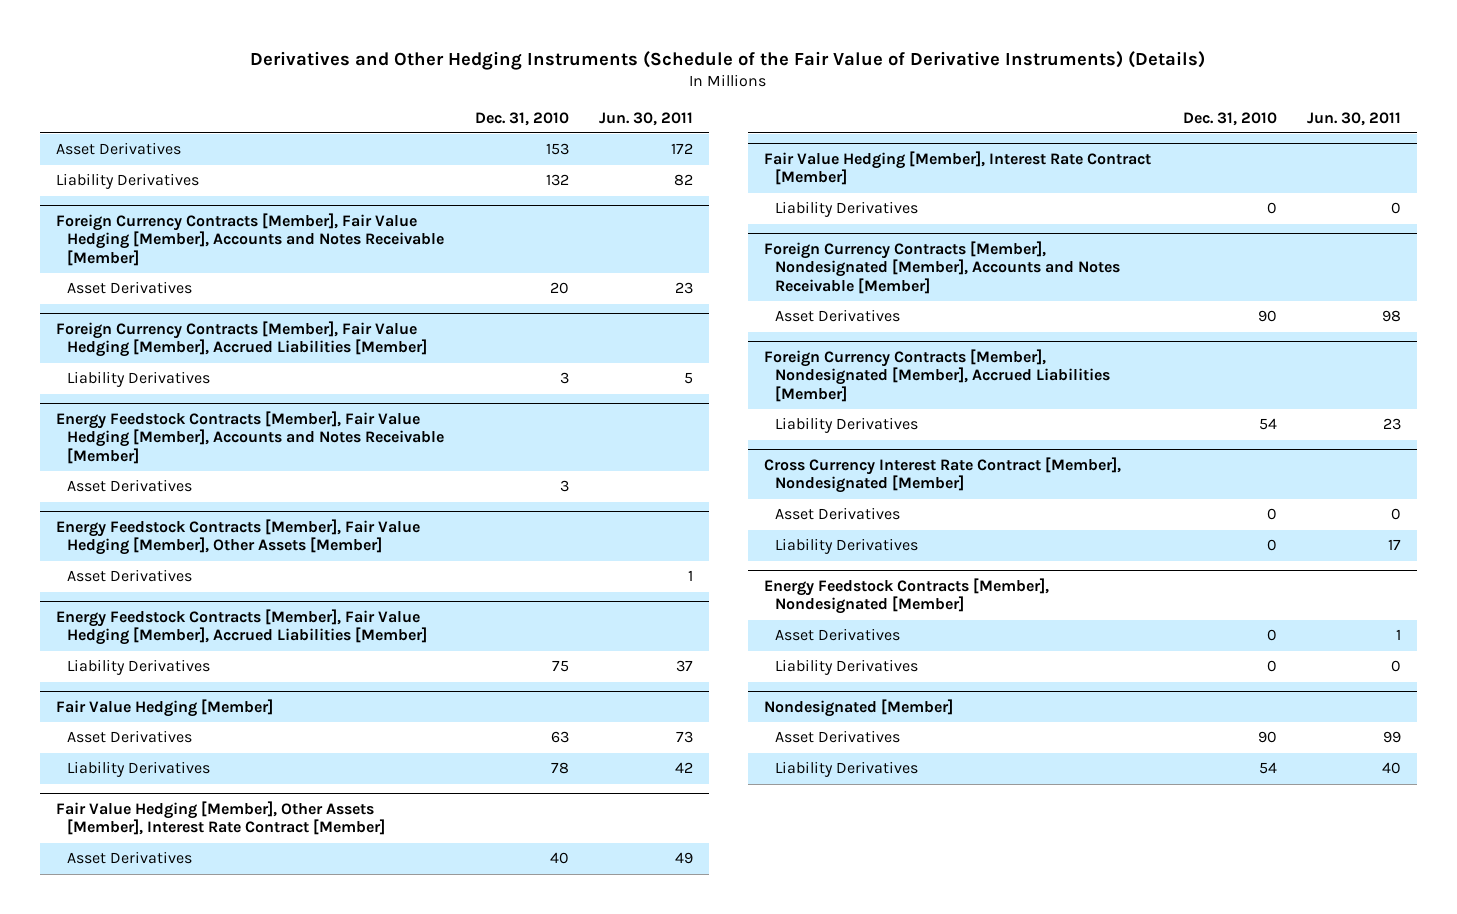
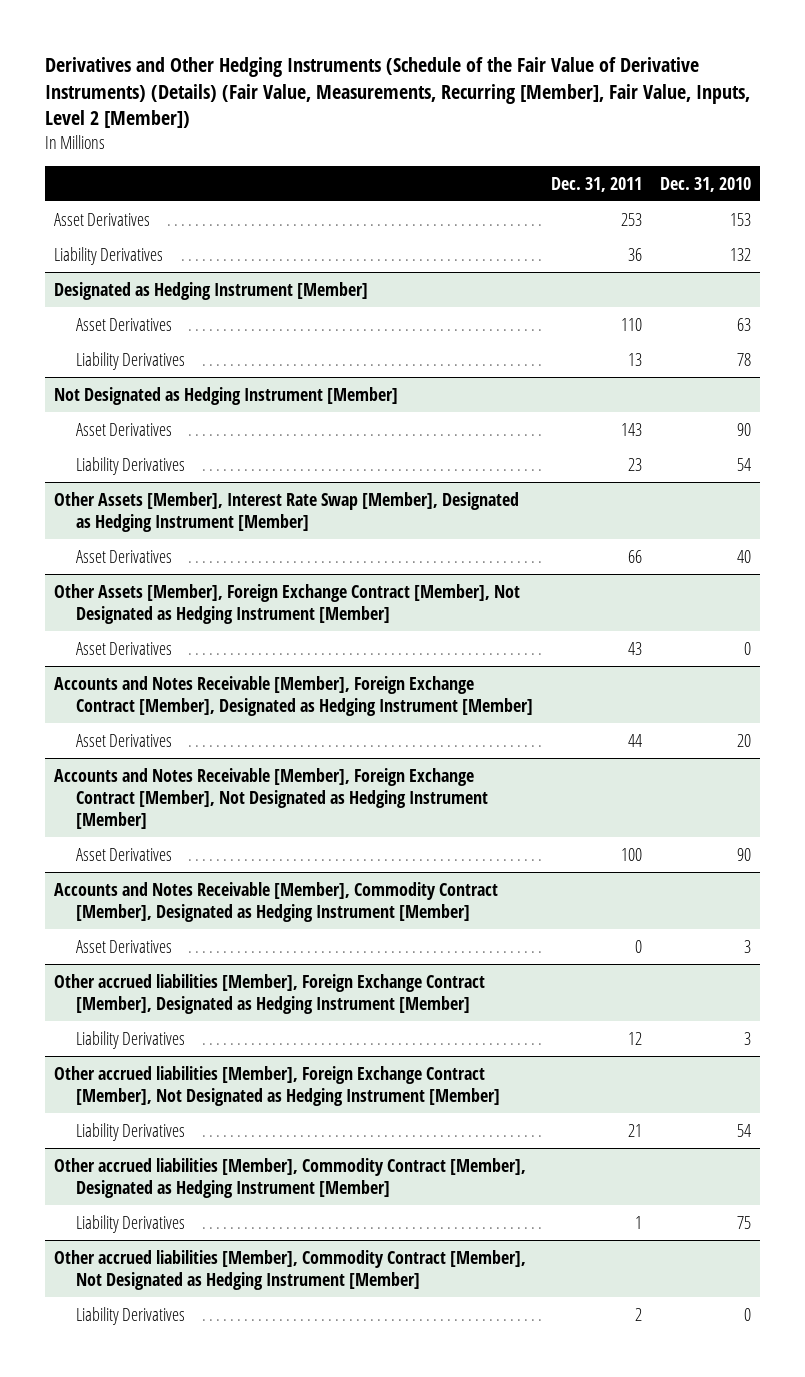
- Derivatives and Other Hedging Instruments (Schedule of the Fair Value of Derivative Instruments) (Details)
+ Derivatives and Other Hedging Instruments (Schedule of the Fair Value of Derivative Instruments) (Details) (Fair Value, Measurements, Recurring [Member], Fair Value, Inputs, Level 2 [Member])
- | Dec. 31, 2010 | Jun. 30, 2011
+ | Dec. 31, 2011 | Dec. 31, 2010
- Foreign Currency Contracts [Member], Fair Value Hedging [Member], Accounts and Notes Receivable [Member]
- Asset Derivatives | 20 | 23
- Foreign Currency Contracts [Member], Fair Value Hedging [Member], Accrued Liabilities [Member]
- Liability Derivatives | 3 | 5
- Energy Feedstock Contracts [Member], Fair Value Hedging [Member], Accounts and Notes Receivable [Member]
- Asset Derivatives | 3 |
- Energy Feedstock Contracts [Member], Fair Value Hedging [Member], Other Assets [Member]
- Asset Derivatives | | 1
- Energy Feedstock Contracts [Member], Fair Value Hedging [Member], Accrued Liabilities [Member]
- Liability Derivatives | 75 | 37
- Fair Value Hedging [Member]
+ Designated as Hedging Instrument [Member]
- Fair Value Hedging [Member], Other Assets [Member], Interest Rate Contract [Member]
- Asset Derivatives | 40 | 49
- Fair Value Hedging [Member], Interest Rate Contract [Member]
- Liability Derivatives | 0 | 0
- Foreign Currency Contracts [Member], Nondesignated [Member], Accounts and Notes Receivable [Member]
+ Not Designated as Hedging Instrument [Member]
- Foreign Currency Contracts [Member], Nondesignated [Member], Accrued Liabilities [Member]
- Cross Currency Interest Rate Contract [Member], Nondesignated [Member]
- Asset Derivatives | 0 | 0
- Liability Derivatives | 0 | 17
- Energy Feedstock Contracts [Member], Nondesignated [Member]
+ Other Assets [Member], Interest Rate Swap [Member], Designated as Hedging Instrument [Member]
+ Asset Derivatives | 66 | 40
+ Other Assets [Member], Foreign Exchange Contract [Member], Not Designated as Hedging Instrument [Member]
- Liability Derivatives | 0 | 0
- Nondesignated [Member]
+ Accounts and Notes Receivable [Member], Foreign Exchange Contract [Member], Designated as Hedging Instrument [Member]
+ Asset Derivatives | 44 | 20
+ Accounts and Notes Receivable [Member], Foreign Exchange Contract [Member], Not Designated as Hedging Instrument [Member]
+ Accounts and Notes Receivable [Member], Commodity Contract [Member], Designated as Hedging Instrument [Member]
+ Asset Derivatives | 0 | 3
+ Other accrued liabilities [Member], Foreign Exchange Contract [Member], Designated as Hedging Instrument [Member]
+ Liability Derivatives | 12 | 3
+ Other accrued liabilities [Member], Foreign Exchange Contract [Member], Not Designated as Hedging Instrument [Member]
+ Other accrued liabilities [Member], Commodity Contract [Member], Designated as Hedging Instrument [Member]
+ Liability Derivatives | 1 | 75
+ Other accrued liabilities [Member], Commodity Contract [Member], Not Designated as Hedging Instrument [Member]
+ Liability Derivatives | 2 | 0

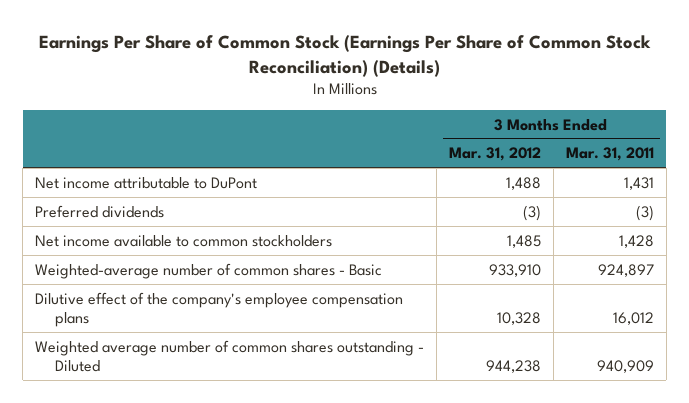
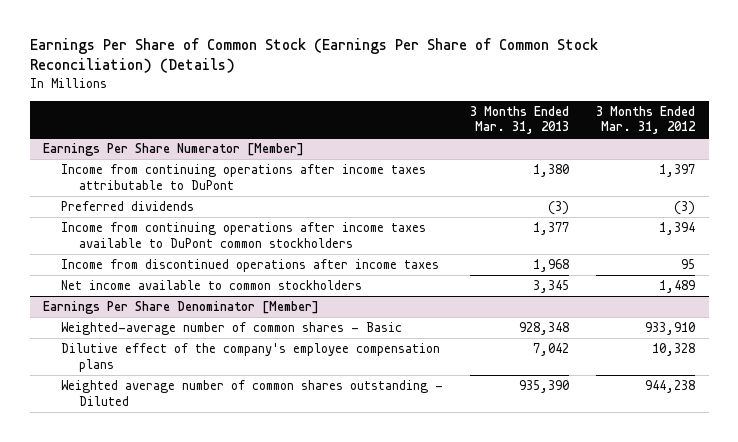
- | 3 Months Ended Mar. 31, 2012 | 3 Months Ended Mar. 31, 2011
+ | 3 Months Ended Mar. 31, 2013 | 3 Months Ended Mar. 31, 2012
- Net income attributable to DuPont | 1,488 | 1,431
+ Earnings Per Share Numerator [Member]
+ Income from continuing operations after income taxes attributable to DuPont | 1,380 | 1,397
- Net income available to common stockholders | 1,485 | 1,428
+ Income from continuing operations after income taxes available to DuPont common stockholders | 1,377 | 1,394
+ Income from discontinued operations after income taxes | 1,968 | 95
+ Net income available to common stockholders | 3,345 | 1,489
+ Earnings Per Share Denominator [Member]

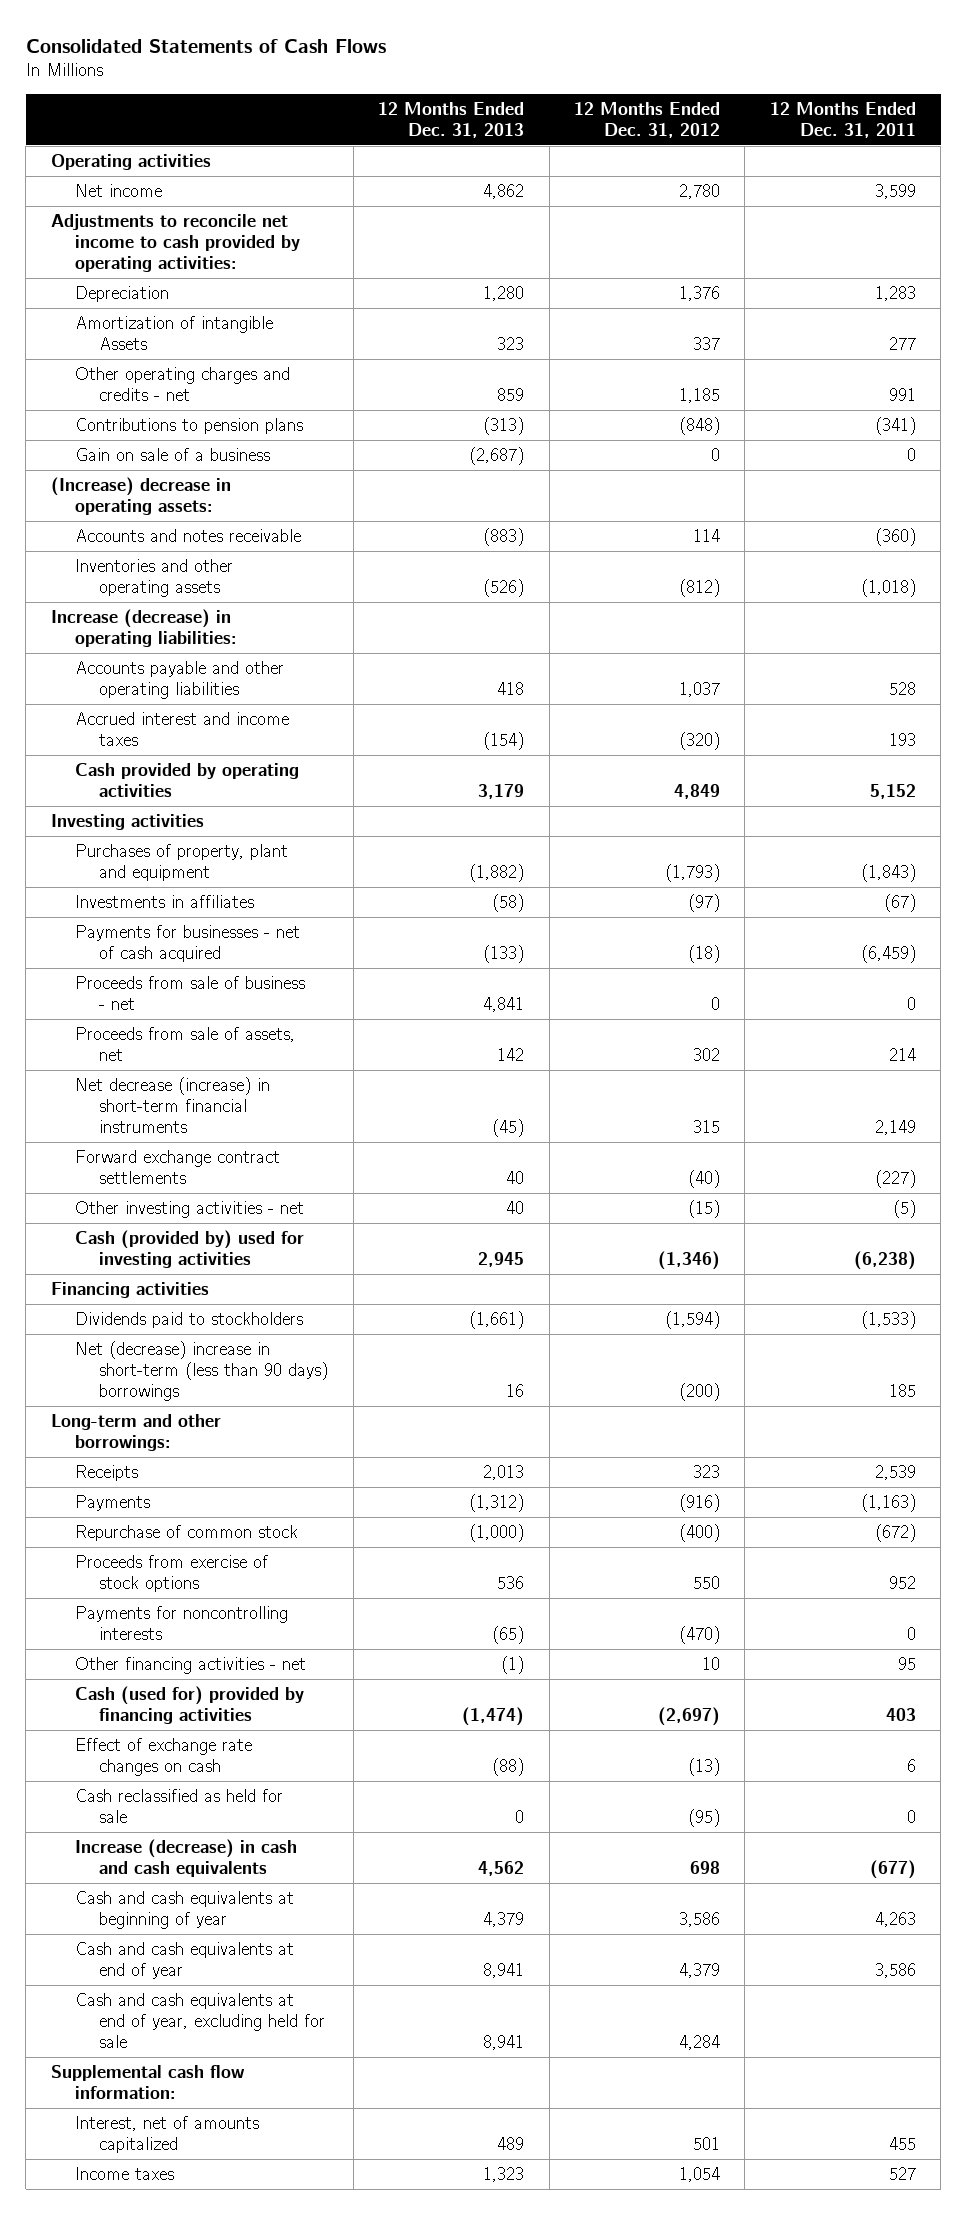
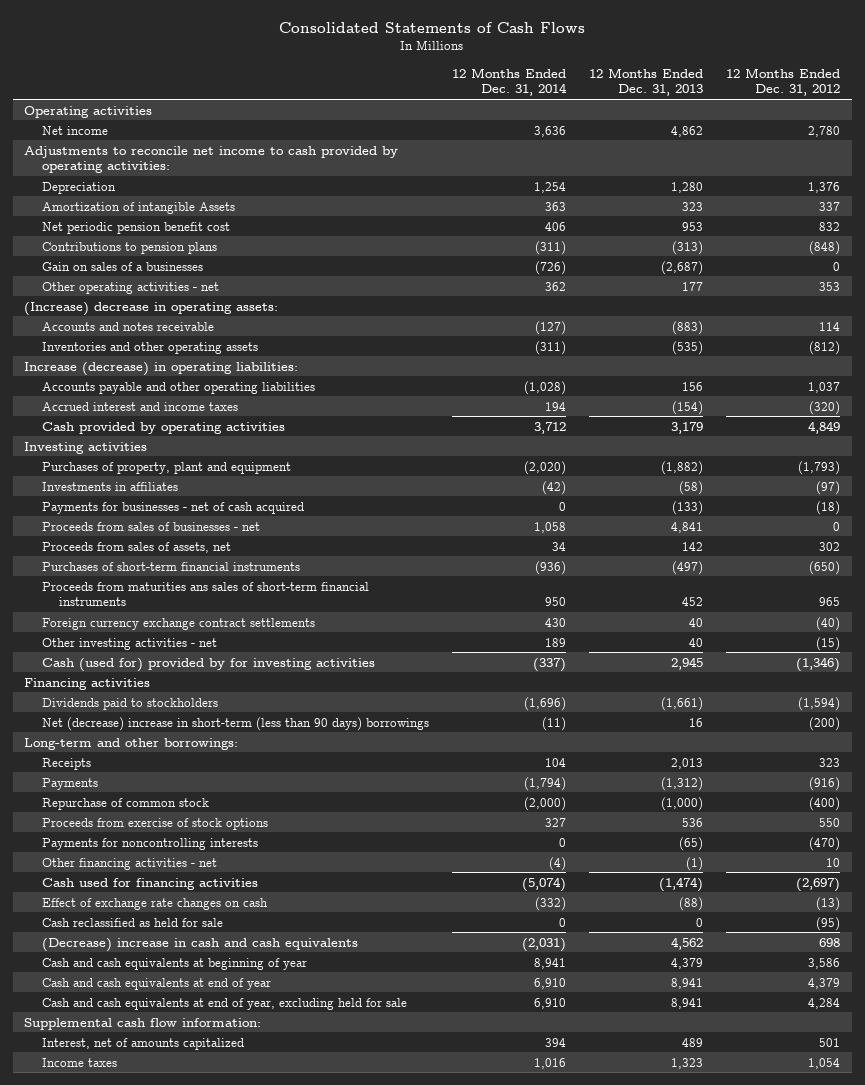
- | 12 Months Ended Dec. 31, 2013 | 12 Months Ended Dec. 31, 2012 | 12 Months Ended Dec. 31, 2011
+ | 12 Months Ended Dec. 31, 2014 | 12 Months Ended Dec. 31, 2013 | 12 Months Ended Dec. 31, 2012
- Other operating charges and credits - net | 859 | 1,185 | 991
+ Net periodic pension benefit cost | 406 | 953 | 832
- Gain on sale of a business | (2,687) | 0 | 0
+ Gain on sales of a businesses | (726) | (2,687) | 0
+ Other operating activities - net | 362 | 177 | 353
- Inventories and other operating assets | (526) | (812) | (1,018)
+ Inventories and other operating assets | (311) | (535) | (812)
- Accounts payable and other operating liabilities | 418 | 1,037 | 528
+ Accounts payable and other operating liabilities | (1,028) | 156 | 1,037
- Proceeds from sale of business - net | 4,841 | 0 | 0
- Proceeds from sale of assets, net | 142 | 302 | 214
- Net decrease (increase) in short-term financial instruments | (45) | 315 | 2,149
- Forward exchange contract settlements | 40 | (40) | (227)
+ Proceeds from sales of businesses - net | 1,058 | 4,841 | 0
+ Proceeds from sales of assets, net | 34 | 142 | 302
+ Purchases of short-term financial instruments | (936) | (497) | (650)
+ Proceeds from maturities ans sales of short-term financial instruments | 950 | 452 | 965
+ Foreign currency exchange contract settlements | 430 | 40 | (40)
- Cash (provided by) used for investing activities | 2,945 | (1,346) | (6,238)
+ Cash (used for) provided by for investing activities | (337) | 2,945 | (1,346)
- Cash (used for) provided by financing activities | (1,474) | (2,697) | 403
+ Cash used for financing activities | (5,074) | (1,474) | (2,697)
- Increase (decrease) in cash and cash equivalents | 4,562 | 698 | (677)
+ (Decrease) increase in cash and cash equivalents | (2,031) | 4,562 | 698

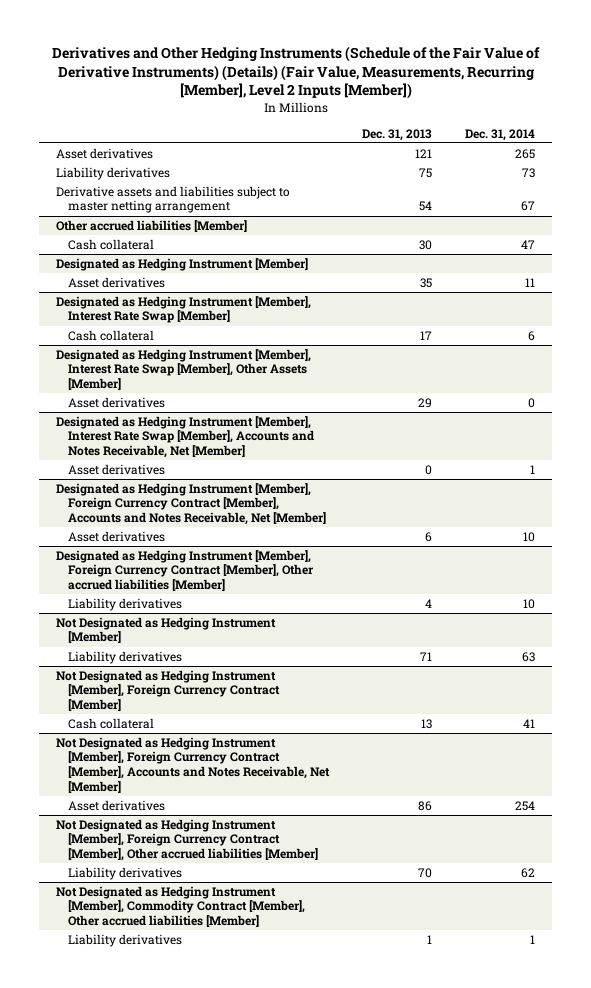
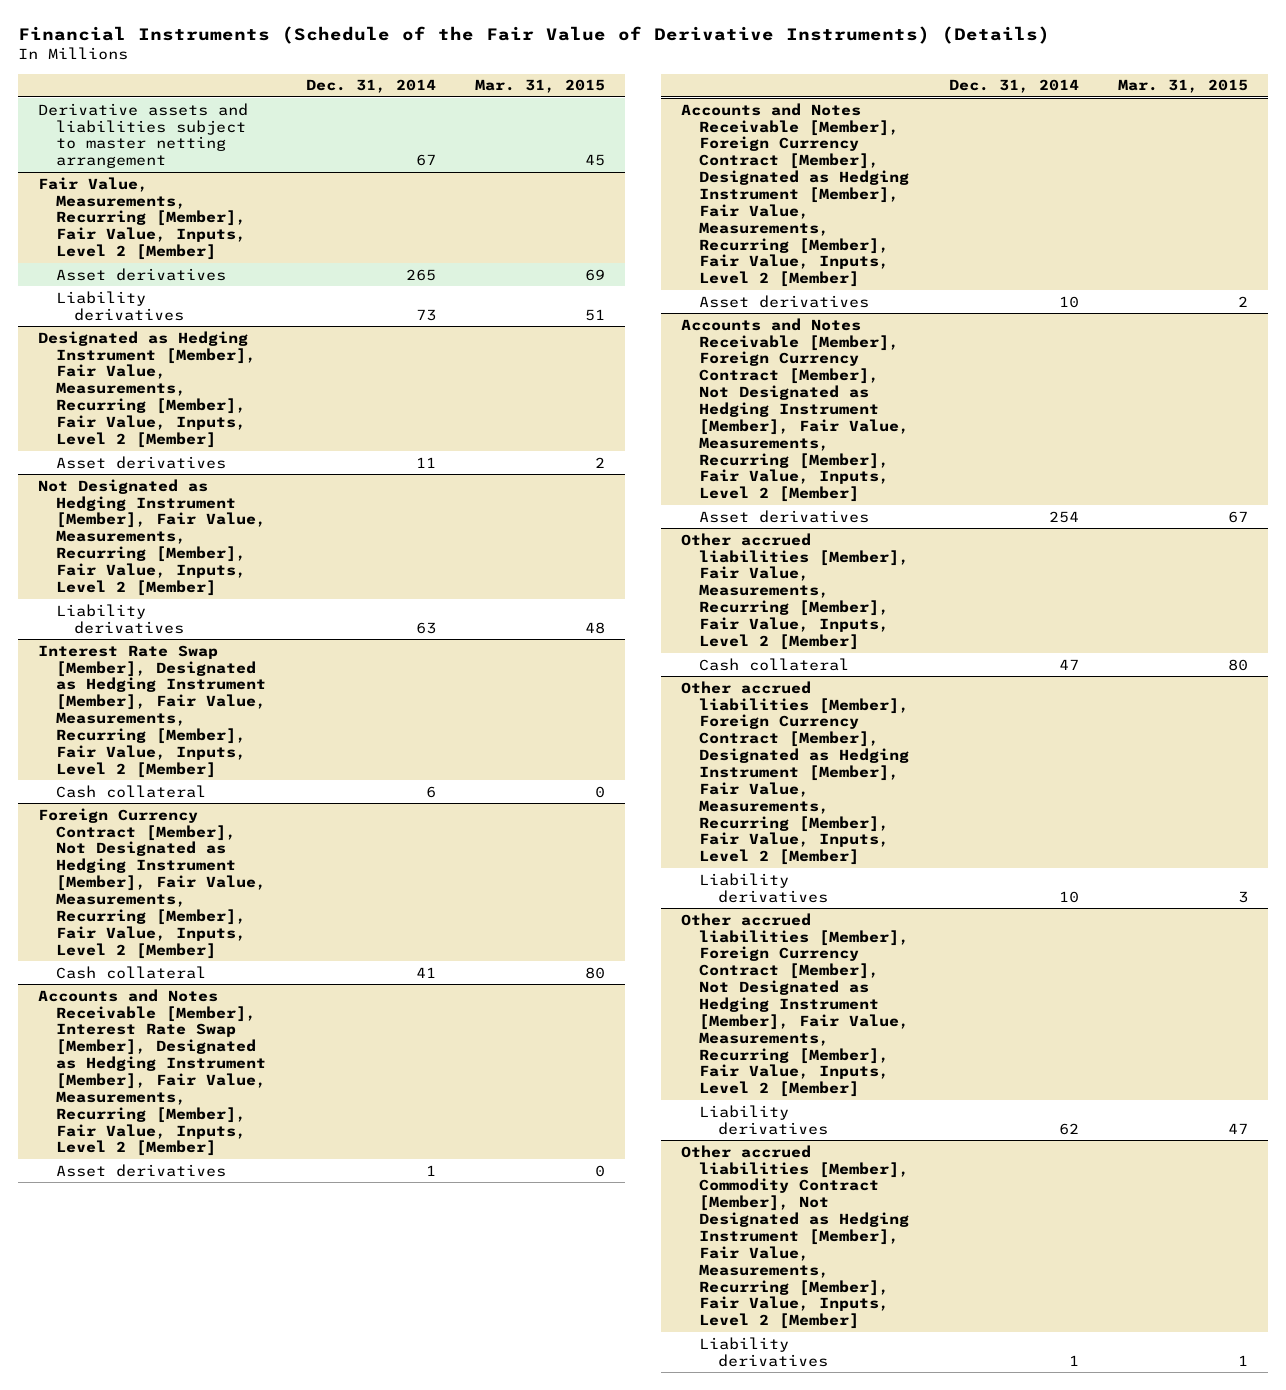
- Derivatives and Other Hedging Instruments (Schedule of the Fair Value of Derivative Instruments) (Details) (Fair Value, Measurements, Recurring [Member], Level 2 Inputs [Member])
+ Financial Instruments (Schedule of the Fair Value of Derivative Instruments) (Details)
- | Dec. 31, 2013 | Dec. 31, 2014
+ | Dec. 31, 2014 | Mar. 31, 2015
moved up: Derivative assets and liabilities subject to master netting arrangement | 67 | 45
+ Fair Value, Measurements, Recurring [Member], Fair Value, Inputs, Level 2 [Member]
- Other accrued liabilities [Member]
- Cash collateral | 30 | 47
- Designated as Hedging Instrument [Member]
+ Designated as Hedging Instrument [Member], Fair Value, Measurements, Recurring [Member], Fair Value, Inputs, Level 2 [Member]
- Designated as Hedging Instrument [Member], Interest Rate Swap [Member]
+ Not Designated as Hedging Instrument [Member], Fair Value, Measurements, Recurring [Member], Fair Value, Inputs, Level 2 [Member]
+ Liability derivatives | 63 | 48
+ Interest Rate Swap [Member], Designated as Hedging Instrument [Member], Fair Value, Measurements, Recurring [Member], Fair Value, Inputs, Level 2 [Member]
- Designated as Hedging Instrument [Member], Interest Rate Swap [Member], Other Assets [Member]
- Asset derivatives | 29 | 0
- Designated as Hedging Instrument [Member], Interest Rate Swap [Member], Accounts and Notes Receivable, Net [Member]
+ Foreign Currency Contract [Member], Not Designated as Hedging Instrument [Member], Fair Value, Measurements, Recurring [Member], Fair Value, Inputs, Level 2 [Member]
+ Cash collateral | 41 | 80
+ Accounts and Notes Receivable [Member], Interest Rate Swap [Member], Designated as Hedging Instrument [Member], Fair Value, Measurements, Recurring [Member], Fair Value, Inputs, Level 2 [Member]
- Designated as Hedging Instrument [Member], Foreign Currency Contract [Member], Accounts and Notes Receivable, Net [Member]
+ Accounts and Notes Receivable [Member], Foreign Currency Contract [Member], Designated as Hedging Instrument [Member], Fair Value, Measurements, Recurring [Member], Fair Value, Inputs, Level 2 [Member]
- Designated as Hedging Instrument [Member], Foreign Currency Contract [Member], Other accrued liabilities [Member]
- Liability derivatives | 4 | 10
- Not Designated as Hedging Instrument [Member]
- Liability derivatives | 71 | 63
- Not Designated as Hedging Instrument [Member], Foreign Currency Contract [Member]
- Cash collateral | 13 | 41
- Not Designated as Hedging Instrument [Member], Foreign Currency Contract [Member], Accounts and Notes Receivable, Net [Member]
+ Accounts and Notes Receivable [Member], Foreign Currency Contract [Member], Not Designated as Hedging Instrument [Member], Fair Value, Measurements, Recurring [Member], Fair Value, Inputs, Level 2 [Member]
- Not Designated as Hedging Instrument [Member], Foreign Currency Contract [Member], Other accrued liabilities [Member]
+ Other accrued liabilities [Member], Fair Value, Measurements, Recurring [Member], Fair Value, Inputs, Level 2 [Member]
+ Cash collateral | 47 | 80
+ Other accrued liabilities [Member], Foreign Currency Contract [Member], Designated as Hedging Instrument [Member], Fair Value, Measurements, Recurring [Member], Fair Value, Inputs, Level 2 [Member]
+ Liability derivatives | 10 | 3
+ Other accrued liabilities [Member], Foreign Currency Contract [Member], Not Designated as Hedging Instrument [Member], Fair Value, Measurements, Recurring [Member], Fair Value, Inputs, Level 2 [Member]
- Not Designated as Hedging Instrument [Member], Commodity Contract [Member], Other accrued liabilities [Member]
+ Other accrued liabilities [Member], Commodity Contract [Member], Not Designated as Hedging Instrument [Member], Fair Value, Measurements, Recurring [Member], Fair Value, Inputs, Level 2 [Member]

